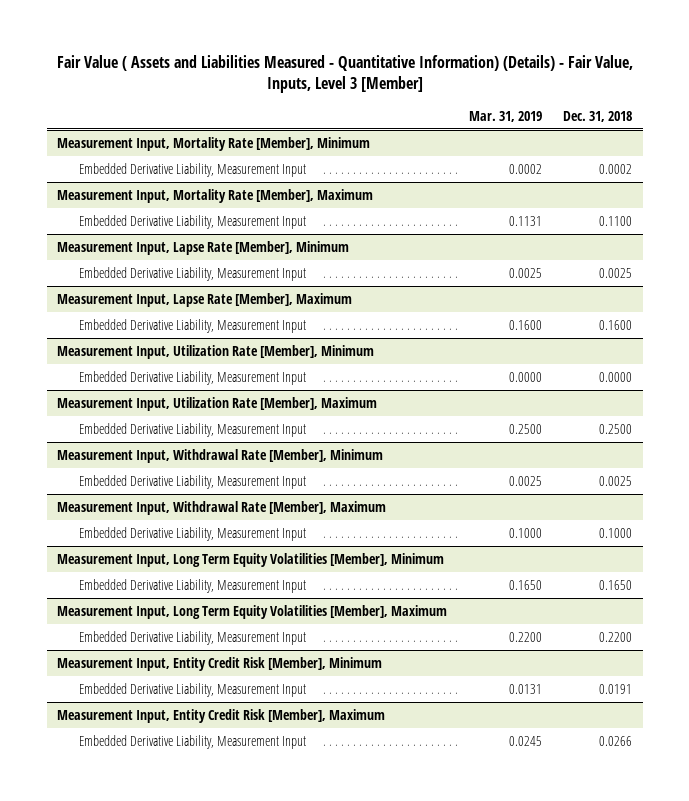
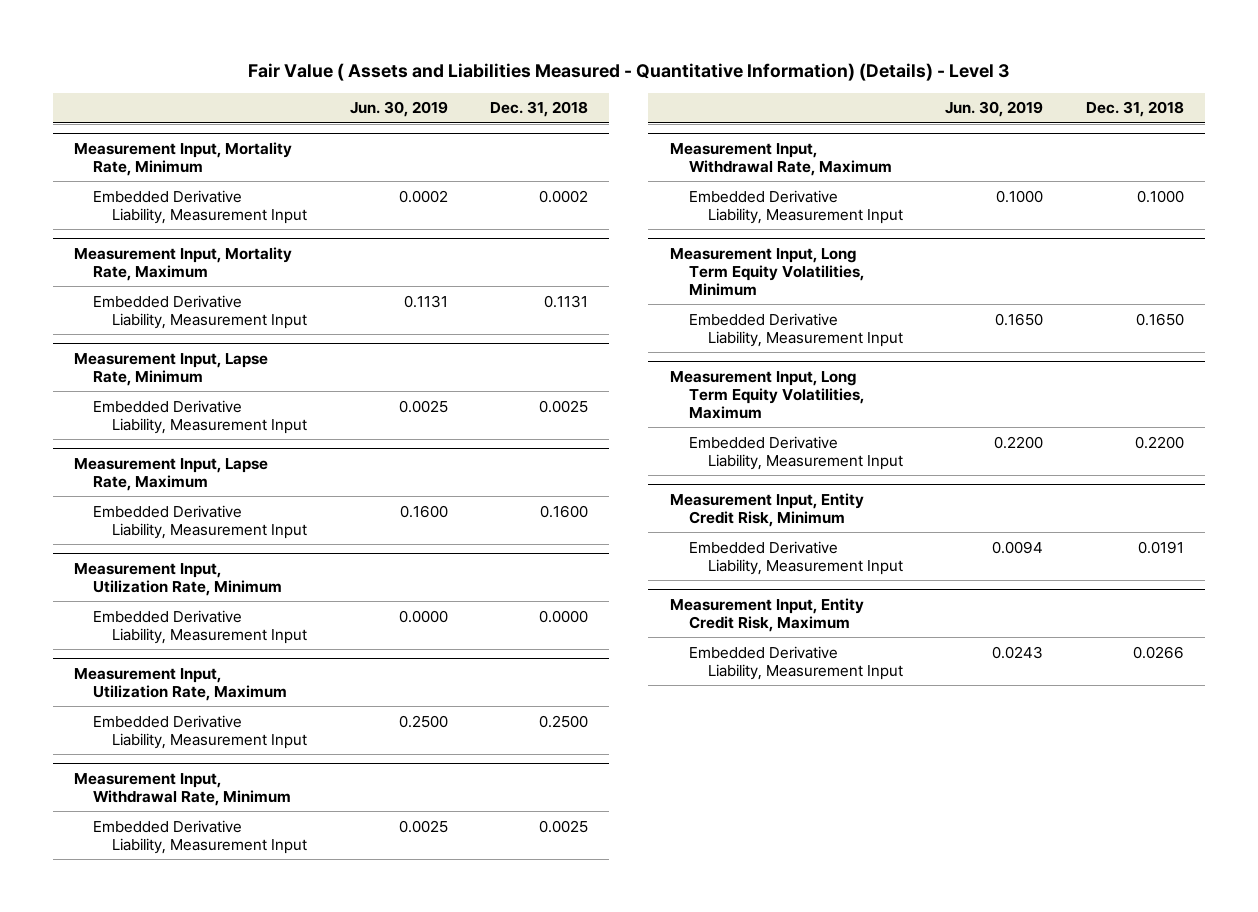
- Fair Value ( Assets and Liabilities Measured - Quantitative Information) (Details) - Fair Value, Inputs, Level 3 [Member]
+ Fair Value ( Assets and Liabilities Measured - Quantitative Information) (Details) - Level 3
- | Mar. 31, 2019 | Dec. 31, 2018
+ | Jun. 30, 2019 | Dec. 31, 2018
- Measurement Input, Mortality Rate [Member], Minimum
+ Measurement Input, Mortality Rate, Minimum
- Measurement Input, Mortality Rate [Member], Maximum
- Embedded Derivative Liability, Measurement Input | 0.1131 | 0.1100
- Measurement Input, Lapse Rate [Member], Minimum
+ Measurement Input, Mortality Rate, Maximum
+ Embedded Derivative Liability, Measurement Input | 0.1131 | 0.1131
+ Measurement Input, Lapse Rate, Minimum
- Measurement Input, Lapse Rate [Member], Maximum
+ Measurement Input, Lapse Rate, Maximum
- Measurement Input, Utilization Rate [Member], Minimum
+ Measurement Input, Utilization Rate, Minimum
- Measurement Input, Utilization Rate [Member], Maximum
+ Measurement Input, Utilization Rate, Maximum
- Measurement Input, Withdrawal Rate [Member], Minimum
+ Measurement Input, Withdrawal Rate, Minimum
- Measurement Input, Withdrawal Rate [Member], Maximum
+ Measurement Input, Withdrawal Rate, Maximum
- Measurement Input, Long Term Equity Volatilities [Member], Minimum
+ Measurement Input, Long Term Equity Volatilities, Minimum
- Measurement Input, Long Term Equity Volatilities [Member], Maximum
+ Measurement Input, Long Term Equity Volatilities, Maximum
- Measurement Input, Entity Credit Risk [Member], Minimum
+ Measurement Input, Entity Credit Risk, Minimum
- Measurement Input, Entity Credit Risk [Member], Maximum
+ Measurement Input, Entity Credit Risk, Maximum

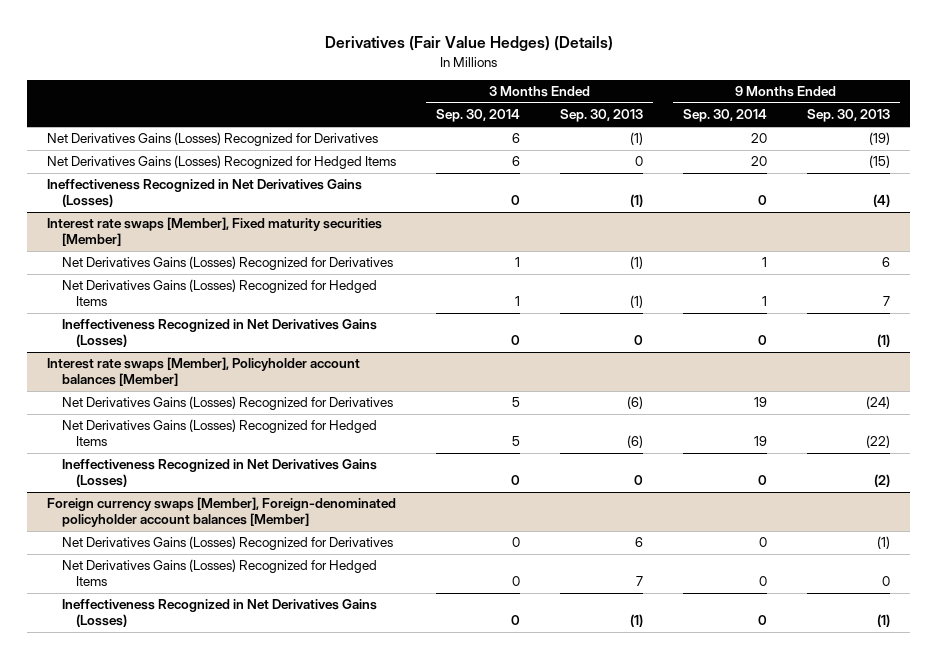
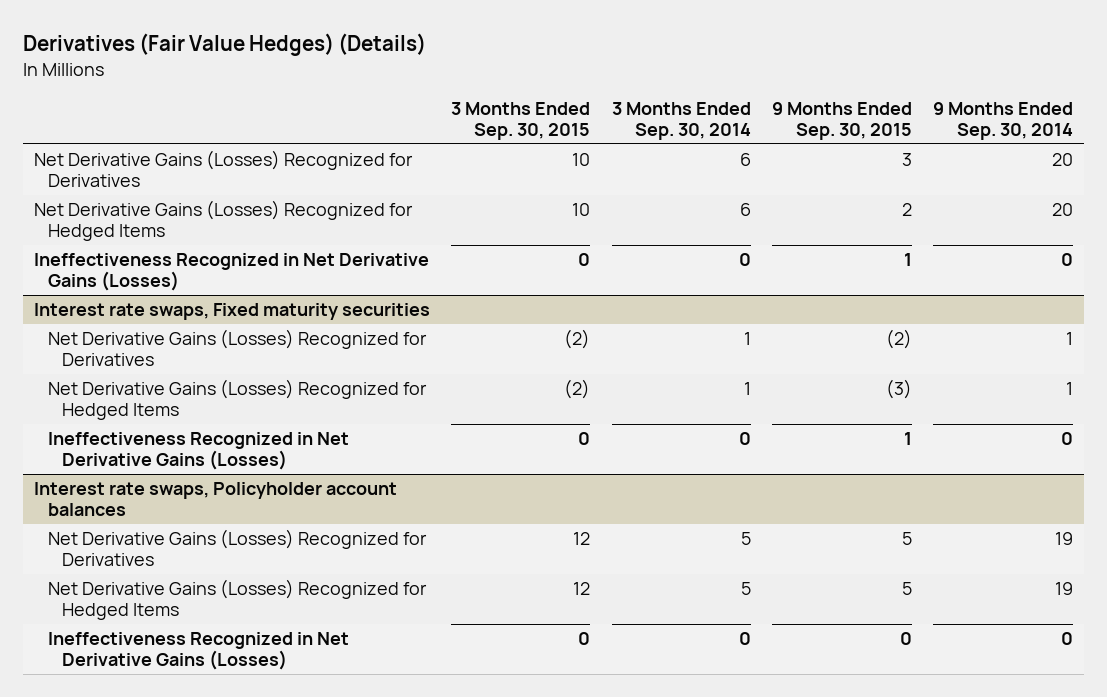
- | 3 Months Ended Sep. 30, 2014 | 3 Months Ended Sep. 30, 2013 | 9 Months Ended Sep. 30, 2014 | 9 Months Ended Sep. 30, 2013
+ | 3 Months Ended Sep. 30, 2015 | 3 Months Ended Sep. 30, 2014 | 9 Months Ended Sep. 30, 2015 | 9 Months Ended Sep. 30, 2014
- Net Derivatives Gains (Losses) Recognized for Derivatives | 6 | (1) | 20 | (19)
- Net Derivatives Gains (Losses) Recognized for Hedged Items | 6 | 0 | 20 | (15)
- Ineffectiveness Recognized in Net Derivatives Gains (Losses) | 0 | (1) | 0 | (4)
- Interest rate swaps [Member], Fixed maturity securities [Member]
- Net Derivatives Gains (Losses) Recognized for Derivatives | 1 | (1) | 1 | 6
- Net Derivatives Gains (Losses) Recognized for Hedged Items | 1 | (1) | 1 | 7
- Ineffectiveness Recognized in Net Derivatives Gains (Losses) | 0 | 0 | 0 | (1)
- Interest rate swaps [Member], Policyholder account balances [Member]
- Net Derivatives Gains (Losses) Recognized for Derivatives | 5 | (6) | 19 | (24)
- Net Derivatives Gains (Losses) Recognized for Hedged Items | 5 | (6) | 19 | (22)
- Ineffectiveness Recognized in Net Derivatives Gains (Losses) | 0 | 0 | 0 | (2)
- Foreign currency swaps [Member], Foreign-denominated policyholder account balances [Member]
- Net Derivatives Gains (Losses) Recognized for Derivatives | 0 | 6 | 0 | (1)
- Net Derivatives Gains (Losses) Recognized for Hedged Items | 0 | 7 | 0 | 0
- Ineffectiveness Recognized in Net Derivatives Gains (Losses) | 0 | (1) | 0 | (1)
+ Net Derivative Gains (Losses) Recognized for Derivatives | 10 | 6 | 3 | 20
+ Net Derivative Gains (Losses) Recognized for Hedged Items | 10 | 6 | 2 | 20
+ Ineffectiveness Recognized in Net Derivative Gains (Losses) | 0 | 0 | 1 | 0
+ Interest rate swaps, Fixed maturity securities
+ Net Derivative Gains (Losses) Recognized for Derivatives | (2) | 1 | (2) | 1
+ Net Derivative Gains (Losses) Recognized for Hedged Items | (2) | 1 | (3) | 1
+ Ineffectiveness Recognized in Net Derivative Gains (Losses) | 0 | 0 | 1 | 0
+ Interest rate swaps, Policyholder account balances
+ Net Derivative Gains (Losses) Recognized for Derivatives | 12 | 5 | 5 | 19
+ Net Derivative Gains (Losses) Recognized for Hedged Items | 12 | 5 | 5 | 19
+ Ineffectiveness Recognized in Net Derivative Gains (Losses) | 0 | 0 | 0 | 0

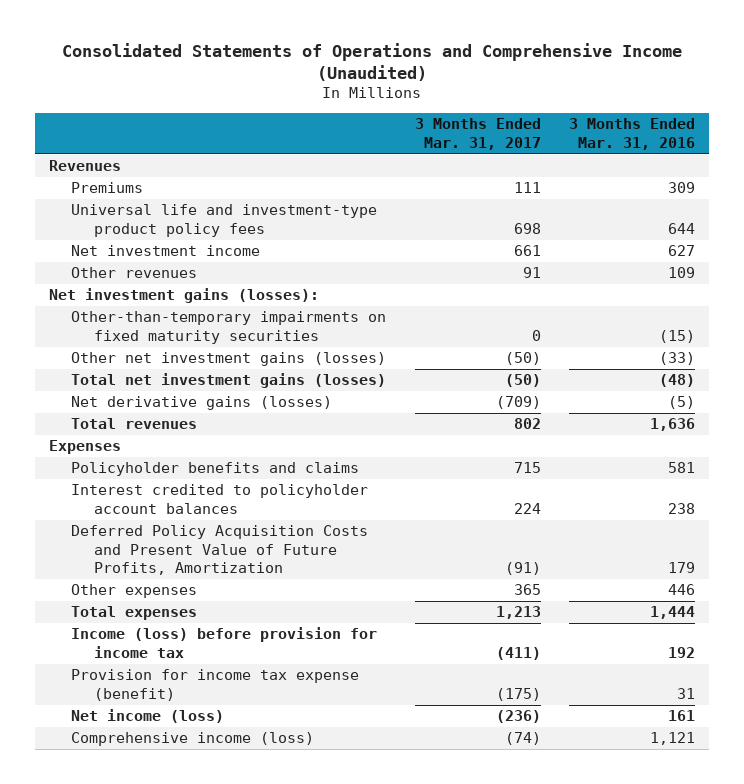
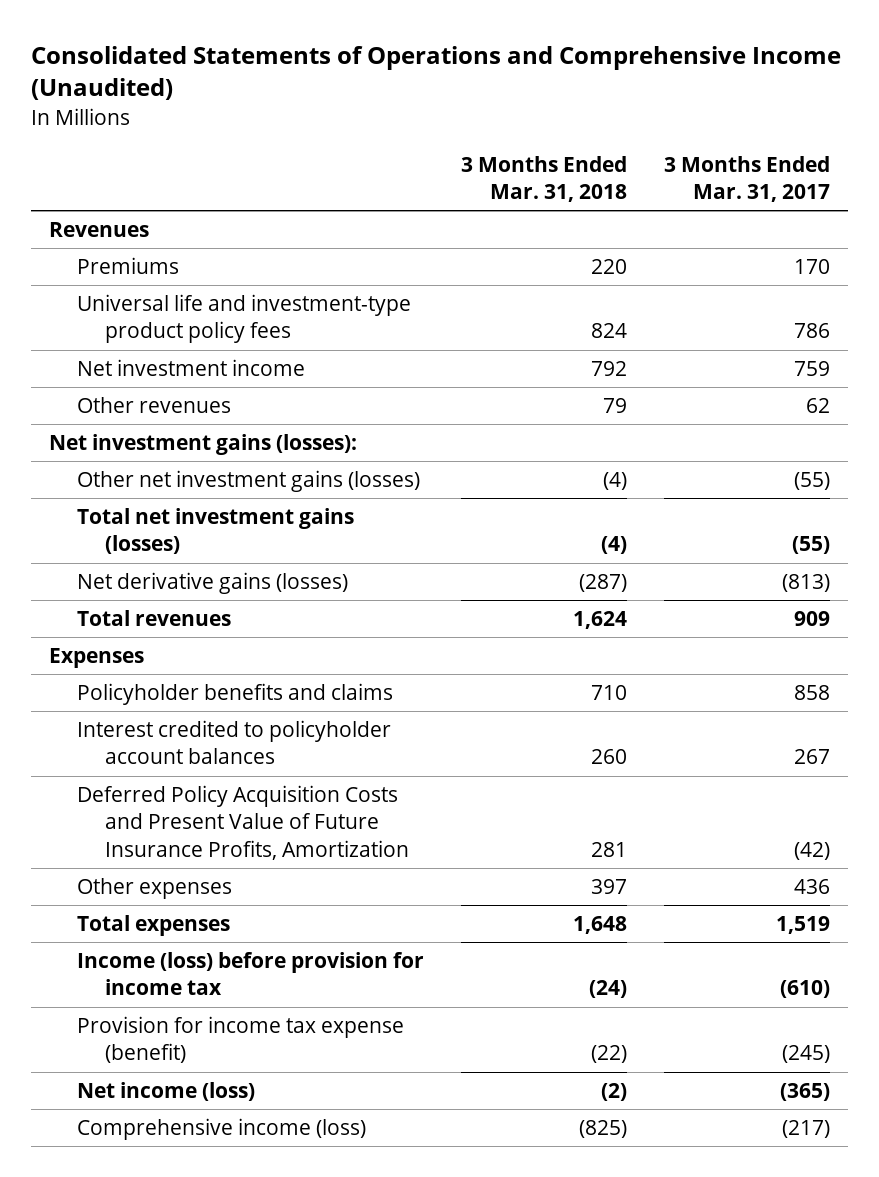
- | 3 Months Ended Mar. 31, 2017 | 3 Months Ended Mar. 31, 2016
+ | 3 Months Ended Mar. 31, 2018 | 3 Months Ended Mar. 31, 2017
- Premiums | 111 | 309
- Universal life and investment-type product policy fees | 698 | 644
- Net investment income | 661 | 627
- Other revenues | 91 | 109
+ Premiums | 220 | 170
+ Universal life and investment-type product policy fees | 824 | 786
+ Net investment income | 792 | 759
+ Other revenues | 79 | 62
- Other-than-temporary impairments on fixed maturity securities | 0 | (15)
- Other net investment gains (losses) | (50) | (33)
- Total net investment gains (losses) | (50) | (48)
- Net derivative gains (losses) | (709) | (5)
- Total revenues | 802 | 1,636
+ Other net investment gains (losses) | (4) | (55)
+ Total net investment gains (losses) | (4) | (55)
+ Net derivative gains (losses) | (287) | (813)
+ Total revenues | 1,624 | 909
- Policyholder benefits and claims | 715 | 581
- Interest credited to policyholder account balances | 224 | 238
- Deferred Policy Acquisition Costs and Present Value of Future Profits, Amortization | (91) | 179
- Other expenses | 365 | 446
- Total expenses | 1,213 | 1,444
- Income (loss) before provision for income tax | (411) | 192
- Provision for income tax expense (benefit) | (175) | 31
- Net income (loss) | (236) | 161
- Comprehensive income (loss) | (74) | 1,121
+ Policyholder benefits and claims | 710 | 858
+ Interest credited to policyholder account balances | 260 | 267
+ Deferred Policy Acquisition Costs and Present Value of Future Insurance Profits, Amortization | 281 | (42)
+ Other expenses | 397 | 436
+ Total expenses | 1,648 | 1,519
+ Income (loss) before provision for income tax | (24) | (610)
+ Provision for income tax expense (benefit) | (22) | (245)
+ Net income (loss) | (2) | (365)
+ Comprehensive income (loss) | (825) | (217)

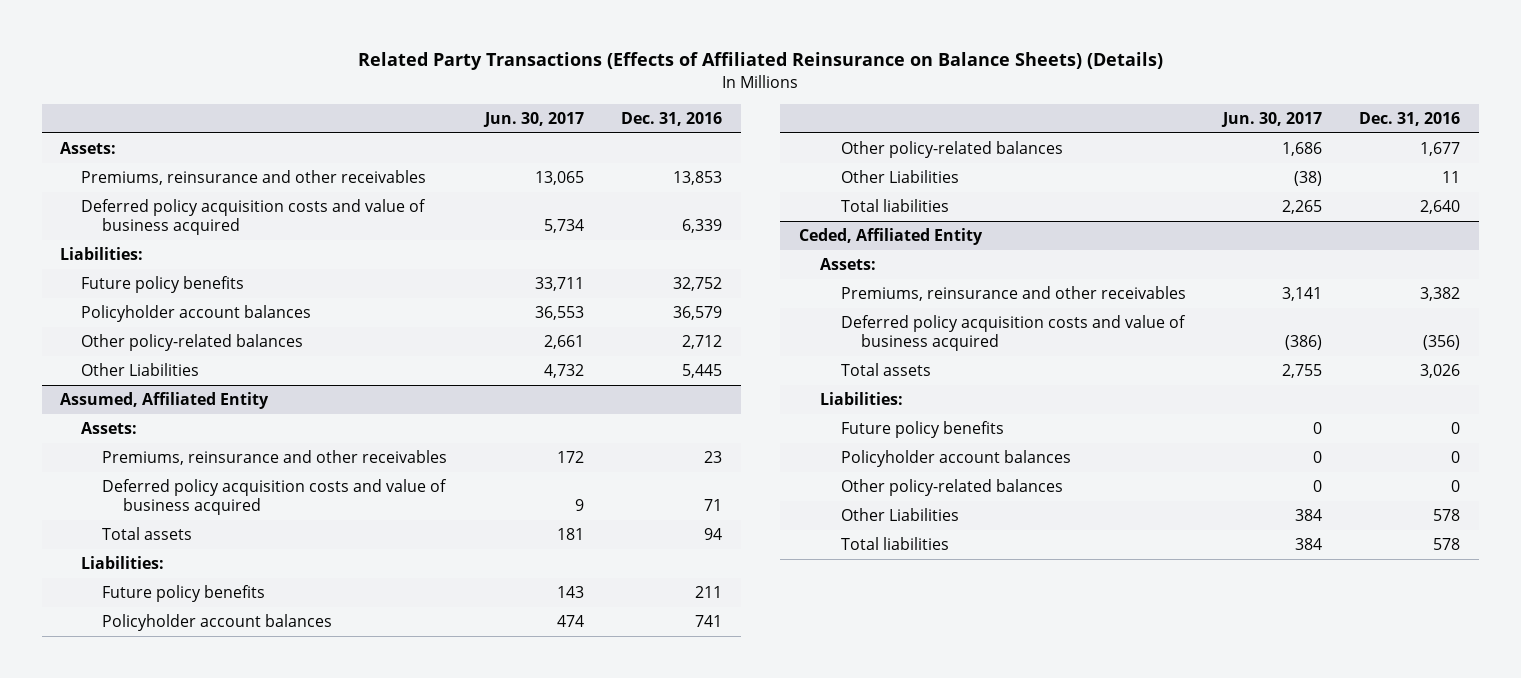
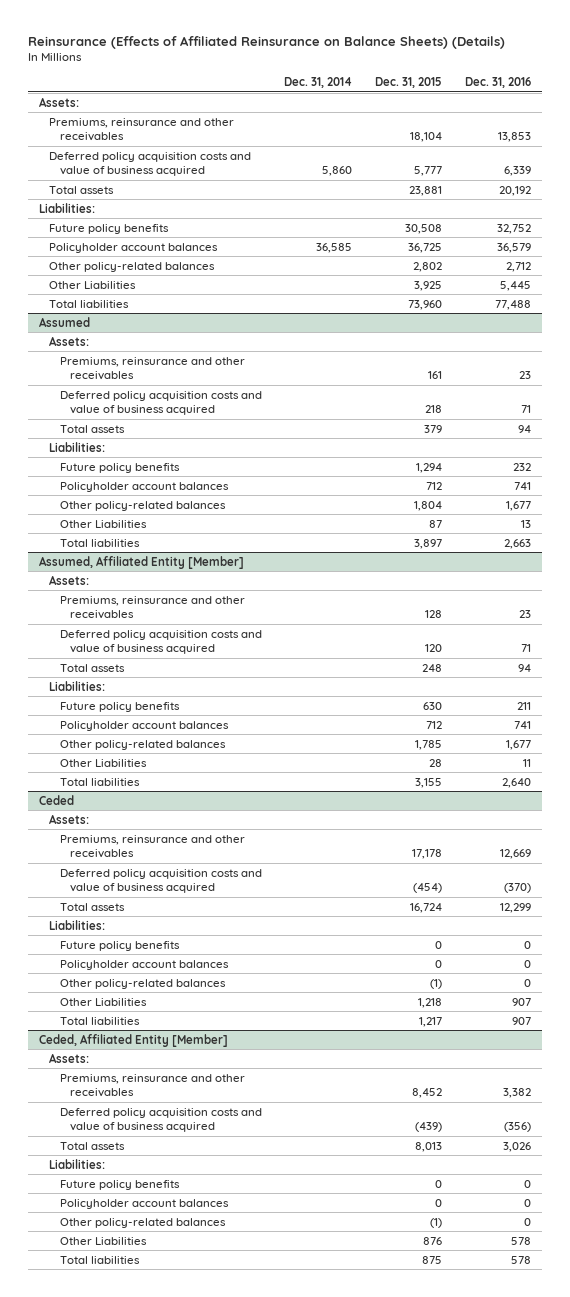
- Related Party Transactions (Effects of Affiliated Reinsurance on Balance Sheets) (Details)
+ Reinsurance (Effects of Affiliated Reinsurance on Balance Sheets) (Details)
- | Jun. 30, 2017 | Dec. 31, 2016
+ | Dec. 31, 2014 | Dec. 31, 2015 | Dec. 31, 2016
+ Total assets | | 23,881 | 20,192
- Assumed, Affiliated Entity
+ Total liabilities | | 73,960 | 77,488
+ Assumed
+ Future policy benefits | | 1,294 | 232
+ Policyholder account balances | | 712 | 741
+ Other policy-related balances | | 1,804 | 1,677
+ Other Liabilities | | 87 | 13
+ Total liabilities | | 3,897 | 2,663
+ Assumed, Affiliated Entity [Member]
+ Assets:
+ Premiums, reinsurance and other receivables | | 128 | 23
+ Deferred policy acquisition costs and value of business acquired | | 120 | 71
+ Total assets | | 248 | 94
+ Liabilities:
- Ceded, Affiliated Entity
+ Ceded
+ Premiums, reinsurance and other receivables | | 17,178 | 12,669
+ Deferred policy acquisition costs and value of business acquired | | (454) | (370)
+ Total assets | | 16,724 | 12,299
+ Liabilities:
+ Future policy benefits | | 0 | 0
+ Policyholder account balances | | 0 | 0
+ Other policy-related balances | | (1) | 0
+ Other Liabilities | | 1,218 | 907
+ Total liabilities | | 1,217 | 907
+ Ceded, Affiliated Entity [Member]
+ Assets:

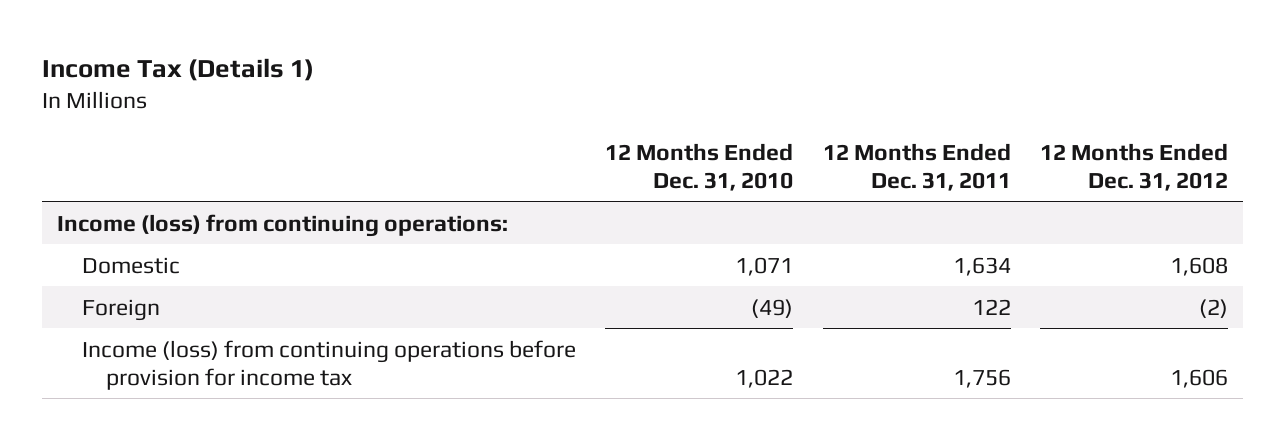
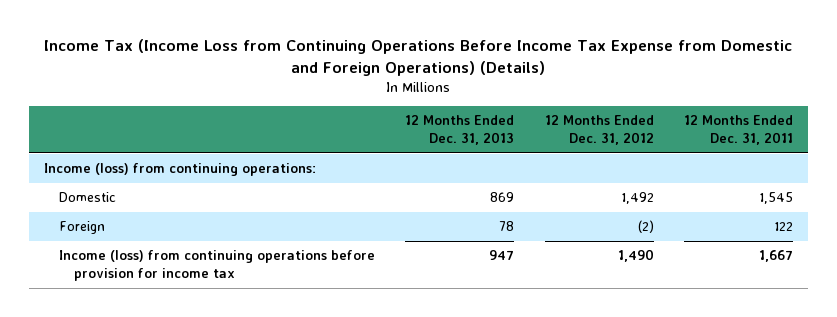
- Income Tax (Details 1)
+ Income Tax (Income Loss from Continuing Operations Before Income Tax Expense from Domestic and Foreign Operations) (Details)
- | 12 Months Ended Dec. 31, 2010 | 12 Months Ended Dec. 31, 2011 | 12 Months Ended Dec. 31, 2012
+ | 12 Months Ended Dec. 31, 2013 | 12 Months Ended Dec. 31, 2012 | 12 Months Ended Dec. 31, 2011
- Domestic | 1,071 | 1,634 | 1,608
+ Domestic | 869 | 1,492 | 1,545
- Income (loss) from continuing operations before provision for income tax | 1,022 | 1,756 | 1,606
+ Income (loss) from continuing operations before provision for income tax | 947 | 1,490 | 1,667

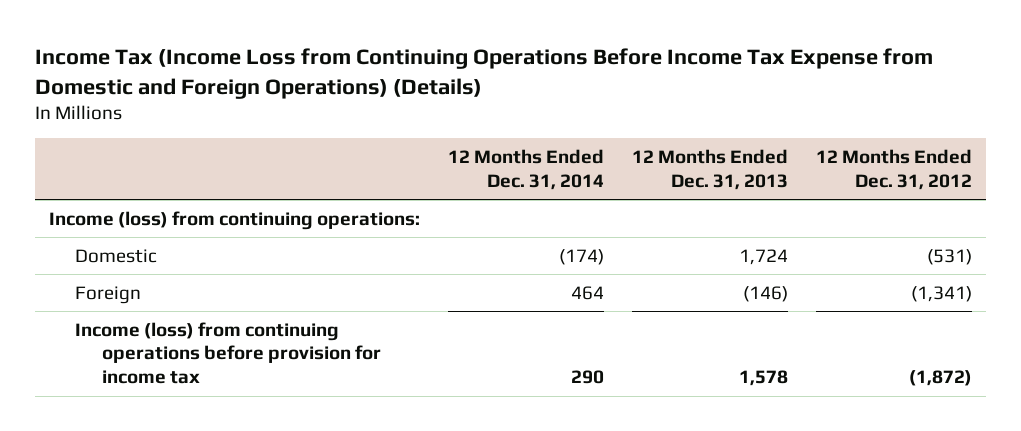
- | 12 Months Ended Dec. 31, 2013 | 12 Months Ended Dec. 31, 2012 | 12 Months Ended Dec. 31, 2011
+ | 12 Months Ended Dec. 31, 2014 | 12 Months Ended Dec. 31, 2013 | 12 Months Ended Dec. 31, 2012
- Domestic | 869 | 1,492 | 1,545
- Foreign | 78 | (2) | 122
- Income (loss) from continuing operations before provision for income tax | 947 | 1,490 | 1,667
+ Domestic | (174) | 1,724 | (531)
+ Foreign | 464 | (146) | (1,341)
+ Income (loss) from continuing operations before provision for income tax | 290 | 1,578 | (1,872)

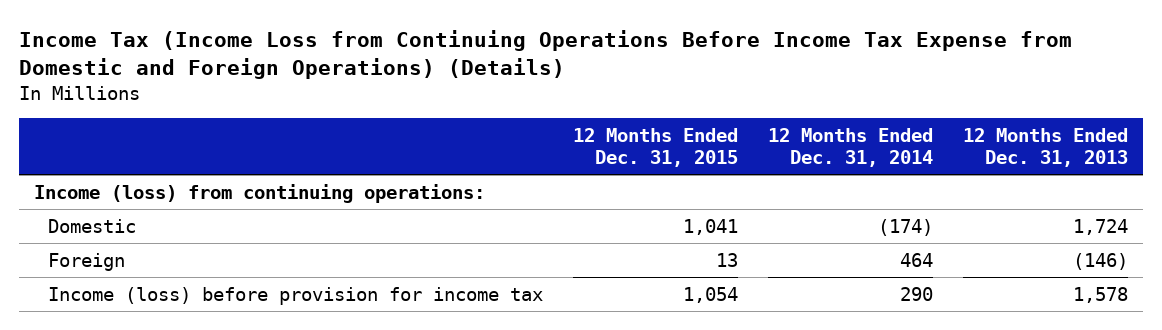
- | 12 Months Ended Dec. 31, 2014 | 12 Months Ended Dec. 31, 2013 | 12 Months Ended Dec. 31, 2012
+ | 12 Months Ended Dec. 31, 2015 | 12 Months Ended Dec. 31, 2014 | 12 Months Ended Dec. 31, 2013
- Income (loss) from continuing operations before provision for income tax | 290 | 1,578 | (1,872)
+ Income (loss) before provision for income tax | 1,054 | 290 | 1,578

